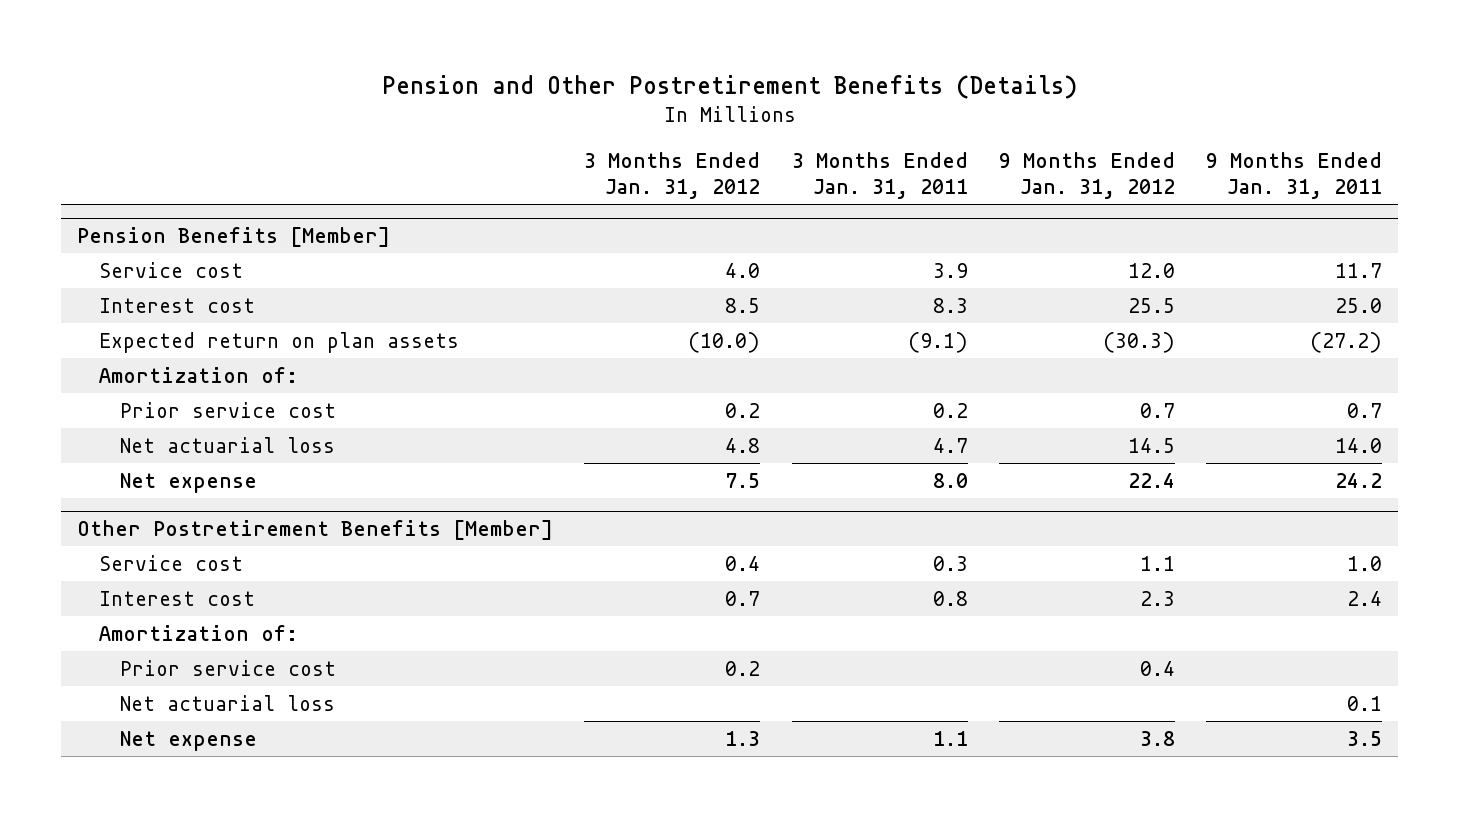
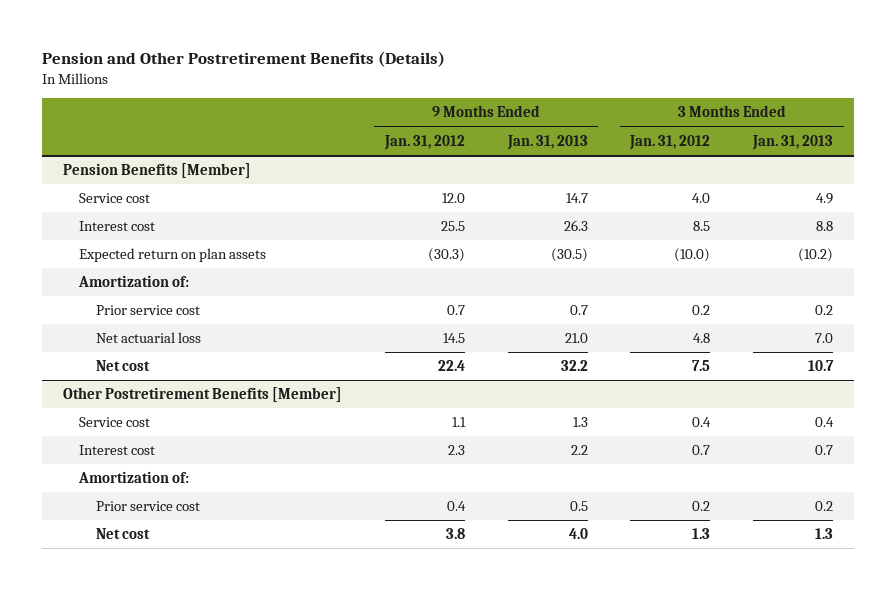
- | 3 Months Ended Jan. 31, 2012 | 3 Months Ended Jan. 31, 2011 | 9 Months Ended Jan. 31, 2012 | 9 Months Ended Jan. 31, 2011
+ | 9 Months Ended Jan. 31, 2012 | 9 Months Ended Jan. 31, 2013 | 3 Months Ended Jan. 31, 2012 | 3 Months Ended Jan. 31, 2013
@ Pension Benefits [Member]
- Net expense | 7.5 | 8.0 | 22.4 | 24.2
+ Net cost | 22.4 | 32.2 | 7.5 | 10.7
@ Other Postretirement Benefits [Member]
- Net actuarial loss | | | | 0.1
- Net expense | 1.3 | 1.1 | 3.8 | 3.5
+ Net cost | 3.8 | 4.0 | 1.3 | 1.3

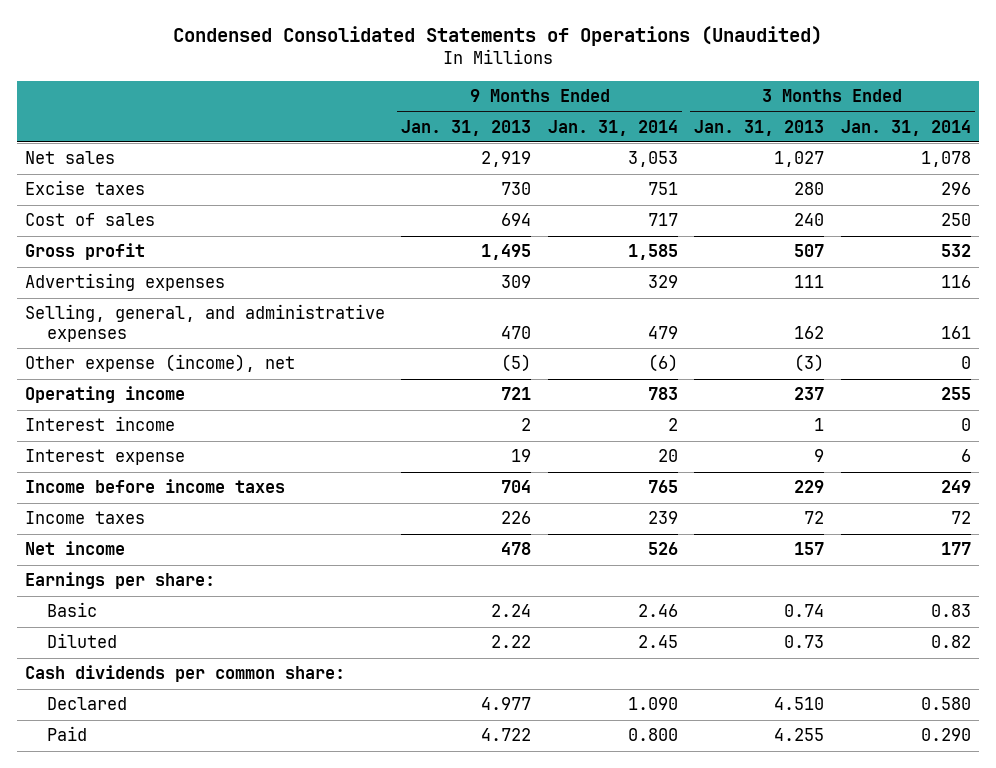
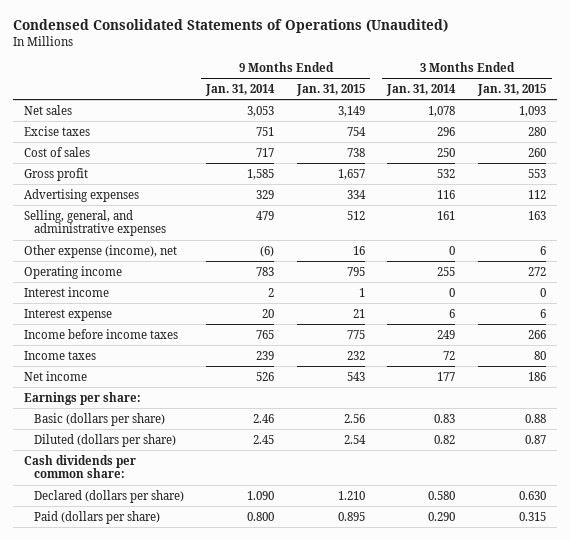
- | 9 Months Ended Jan. 31, 2013 | 9 Months Ended Jan. 31, 2014 | 3 Months Ended Jan. 31, 2013 | 3 Months Ended Jan. 31, 2014
+ | 9 Months Ended Jan. 31, 2014 | 9 Months Ended Jan. 31, 2015 | 3 Months Ended Jan. 31, 2014 | 3 Months Ended Jan. 31, 2015
- Basic | 2.24 | 2.46 | 0.74 | 0.83
- Diluted | 2.22 | 2.45 | 0.73 | 0.82
+ Basic (dollars per share) | 2.46 | 2.56 | 0.83 | 0.88
+ Diluted (dollars per share) | 2.45 | 2.54 | 0.82 | 0.87
- Declared | 4.977 | 1.090 | 4.510 | 0.580
- Paid | 4.722 | 0.800 | 4.255 | 0.290
+ Declared (dollars per share) | 1.090 | 1.210 | 0.580 | 0.630
+ Paid (dollars per share) | 0.800 | 0.895 | 0.290 | 0.315

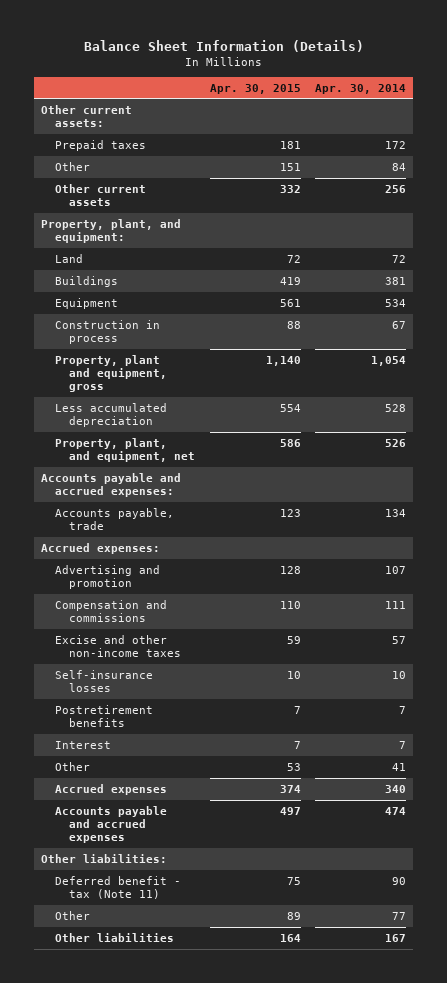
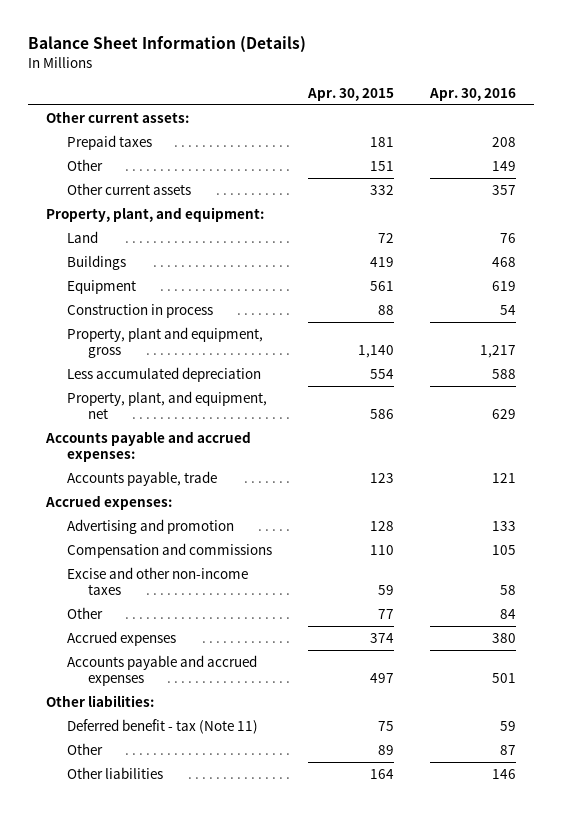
- | Apr. 30, 2015 | Apr. 30, 2014
+ | Apr. 30, 2015 | Apr. 30, 2016
- Self-insurance losses | 10 | 10
- Postretirement benefits | 7 | 7
- Interest | 7 | 7
- Other | 53 | 41
+ Other | 77 | 84

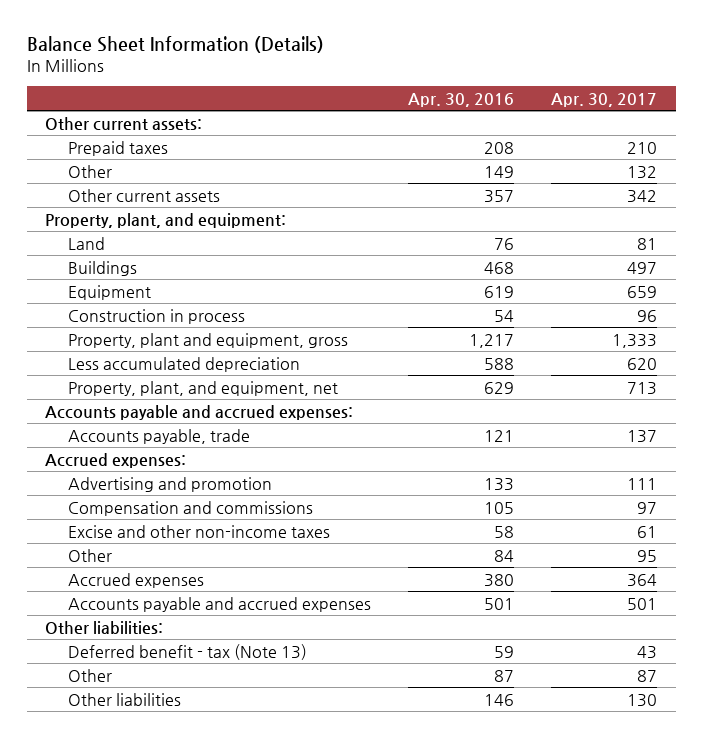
- | Apr. 30, 2015 | Apr. 30, 2016
+ | Apr. 30, 2016 | Apr. 30, 2017
- Deferred benefit - tax (Note 11) | 75 | 59
+ Deferred benefit - tax (Note 13) | 59 | 43

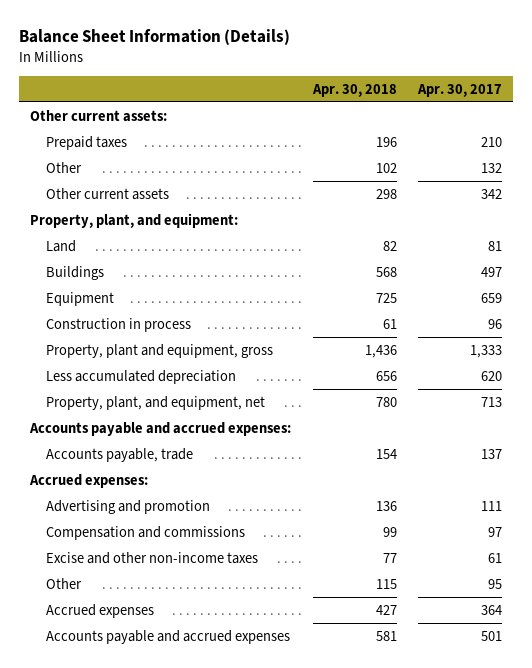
- | Apr. 30, 2016 | Apr. 30, 2017
+ | Apr. 30, 2018 | Apr. 30, 2017
- Other liabilities:
- Deferred benefit - tax (Note 13) | 59 | 43
- Other | 87 | 87
- Other liabilities | 146 | 130

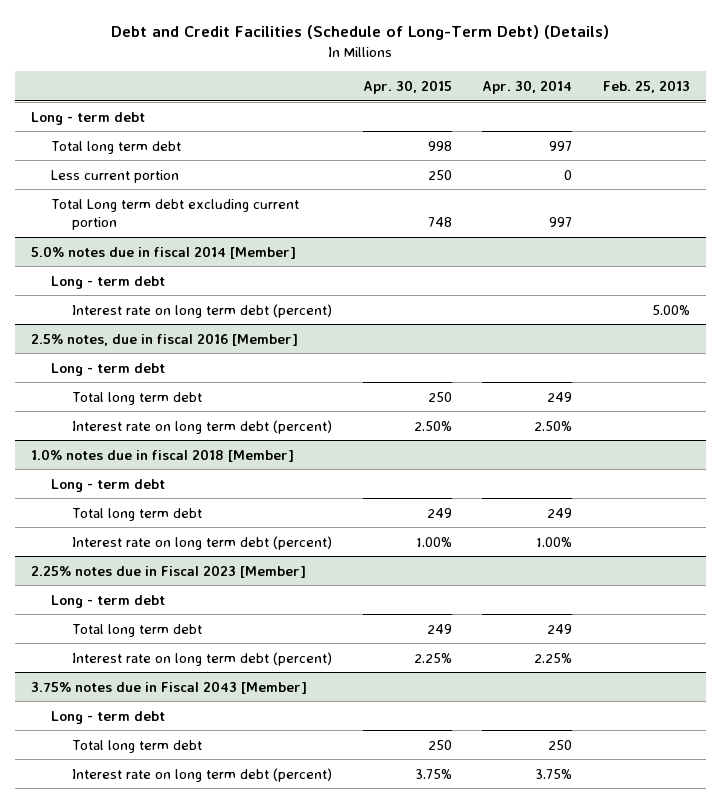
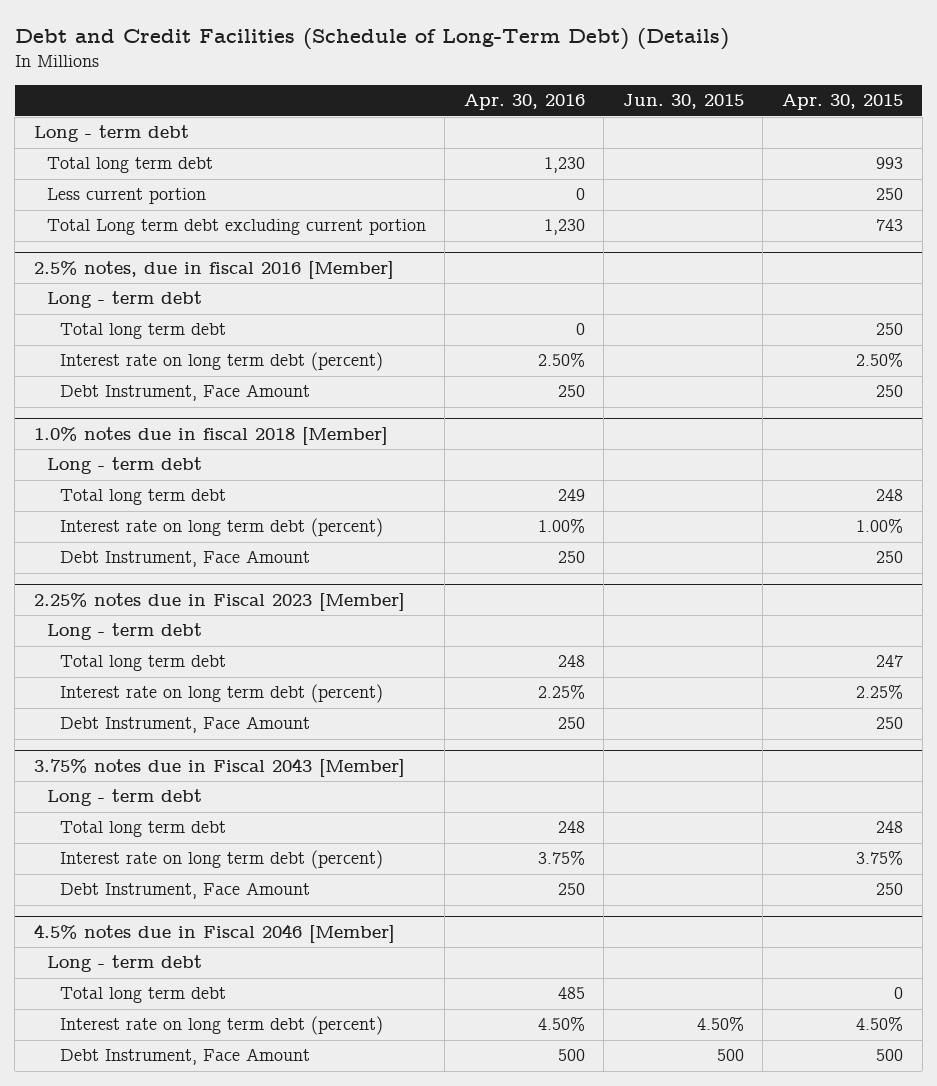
- | Apr. 30, 2015 | Apr. 30, 2014 | Feb. 25, 2013
+ | Apr. 30, 2016 | Jun. 30, 2015 | Apr. 30, 2015
- Total long term debt | 998 | 997 |
+ Total long term debt | 1,230 | | 993
- Total Long term debt excluding current portion | 748 | 997 |
- 5.0% notes due in fiscal 2014 [Member]
- Long - term debt
- Interest rate on long term debt (percent) | | | 5.00%
+ Total Long term debt excluding current portion | 1,230 | | 743
@ 2.5% notes, due in fiscal 2016 [Member]
+ Debt Instrument, Face Amount | 250 | | 250
@ 1.0% notes due in fiscal 2018 [Member]
- Total long term debt | 249 | 249 |
+ Total long term debt | 249 | | 248
+ Debt Instrument, Face Amount | 250 | | 250
@ 2.25% notes due in Fiscal 2023 [Member]
- Total long term debt | 249 | 249 |
+ Total long term debt | 248 | | 247
+ Debt Instrument, Face Amount | 250 | | 250
@ 3.75% notes due in Fiscal 2043 [Member]
- Total long term debt | 250 | 250 |
+ Total long term debt | 248 | | 248
+ Debt Instrument, Face Amount | 250 | | 250
+ 4.5% notes due in Fiscal 2046 [Member]
+ Long - term debt
+ Total long term debt | 485 | | 0
+ Interest rate on long term debt (percent) | 4.50% | 4.50% | 4.50%
+ Debt Instrument, Face Amount | 500 | 500 | 500

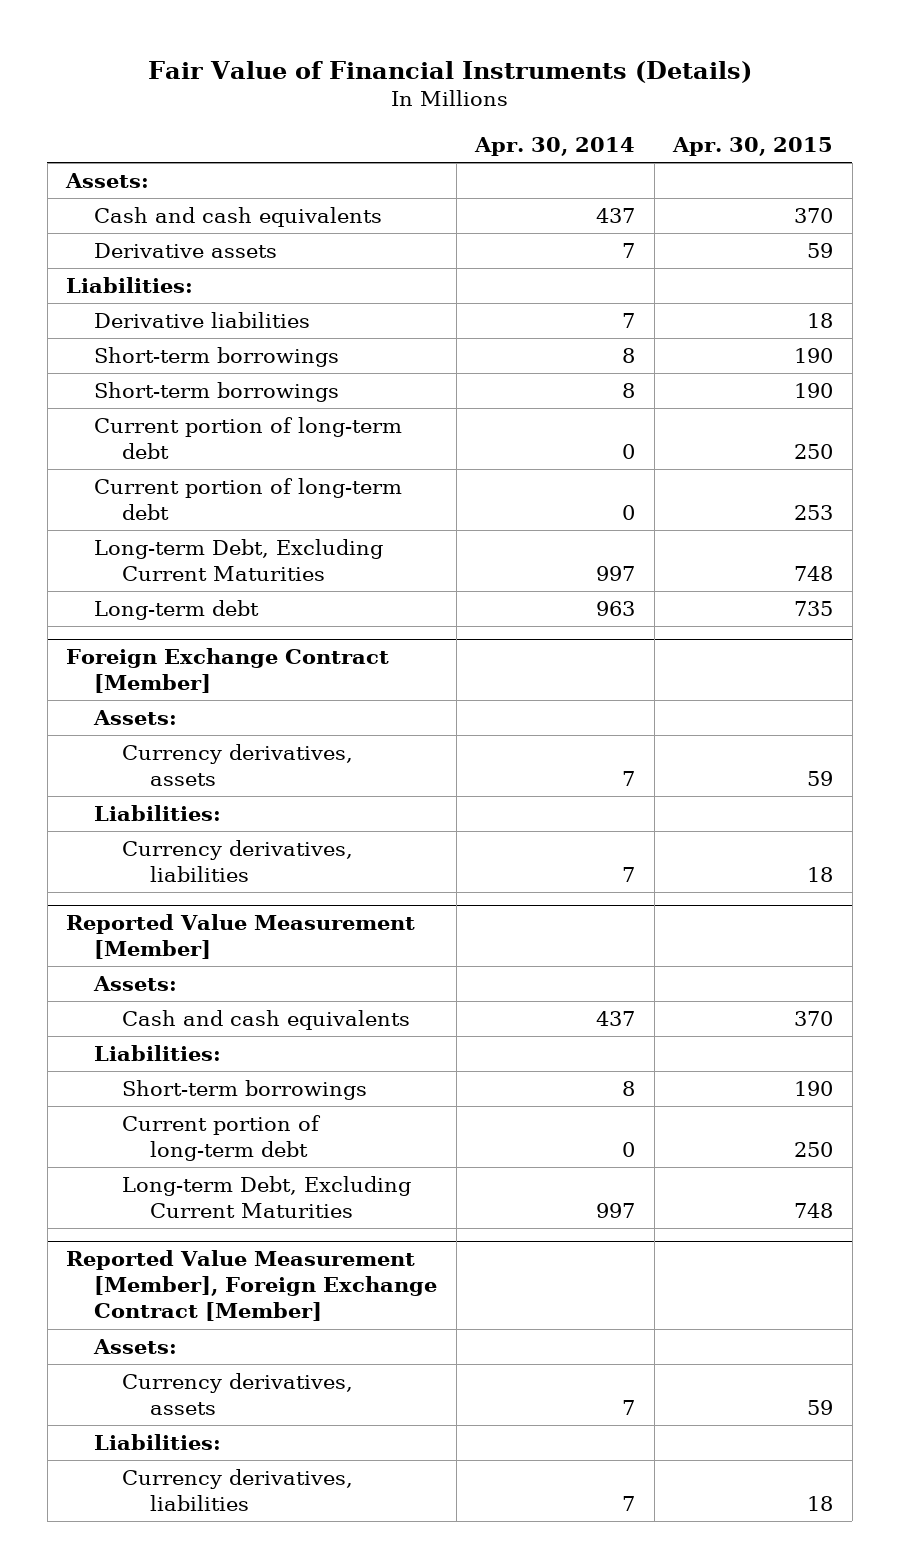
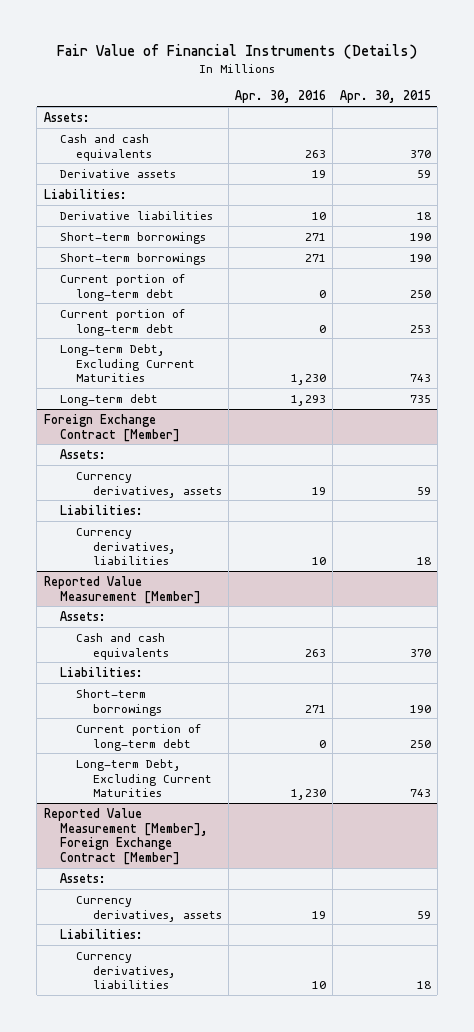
- | Apr. 30, 2014 | Apr. 30, 2015
+ | Apr. 30, 2016 | Apr. 30, 2015
- Long-term Debt, Excluding Current Maturities | 997 | 748
+ Long-term Debt, Excluding Current Maturities | 1,230 | 743
@ Reported Value Measurement [Member]
- Long-term Debt, Excluding Current Maturities | 997 | 748
+ Long-term Debt, Excluding Current Maturities | 1,230 | 743

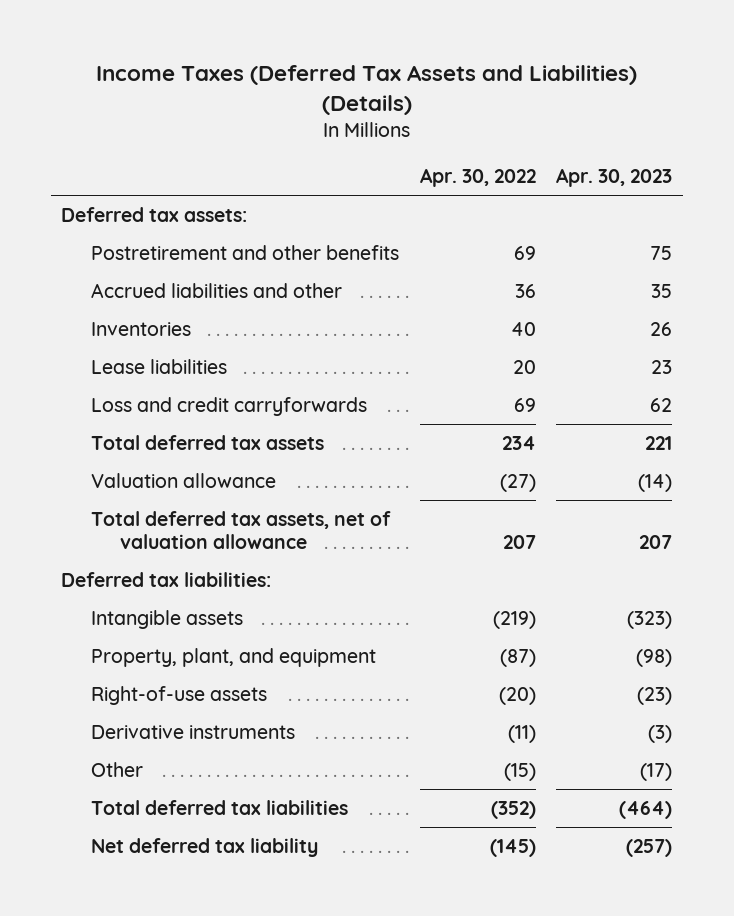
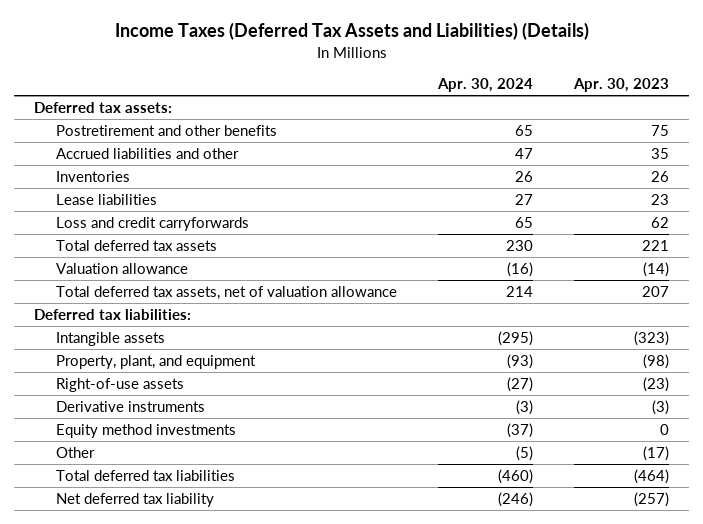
- | Apr. 30, 2022 | Apr. 30, 2023
+ | Apr. 30, 2024 | Apr. 30, 2023
+ Equity method investments | (37) | 0

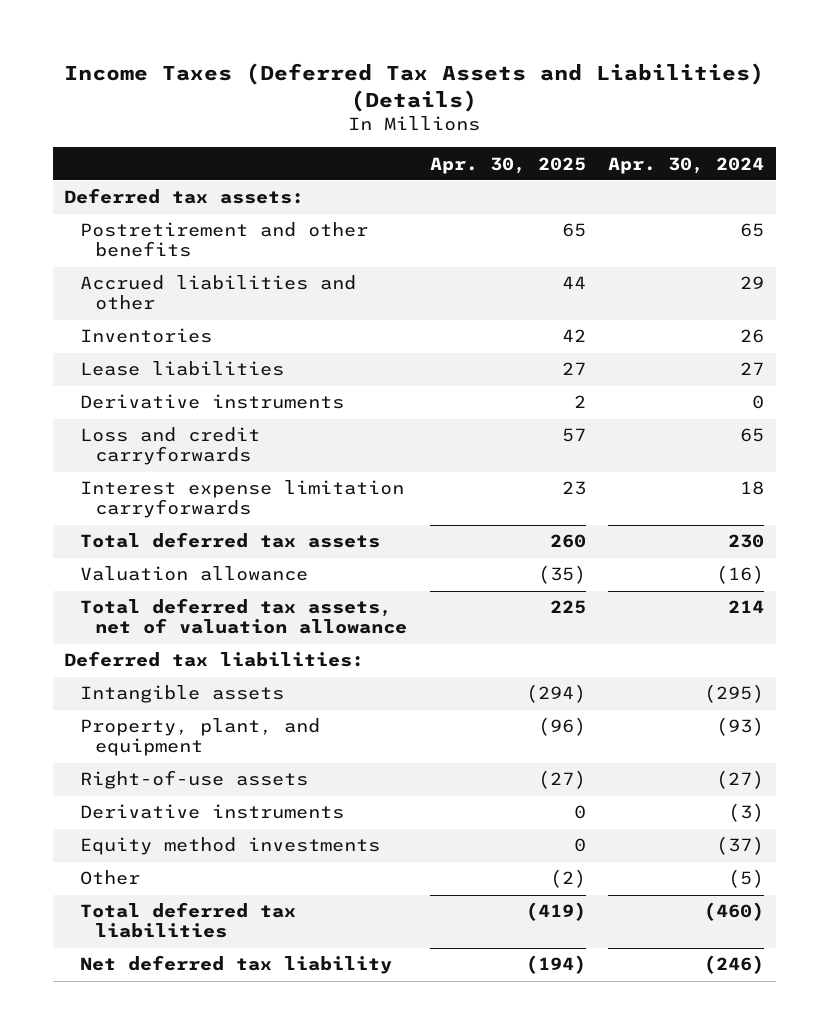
- | Apr. 30, 2024 | Apr. 30, 2023
+ | Apr. 30, 2025 | Apr. 30, 2024
- Accrued liabilities and other | 47 | 35
+ Accrued liabilities and other | 44 | 29
+ Derivative instruments | 2 | 0
+ Interest expense limitation carryforwards | 23 | 18

